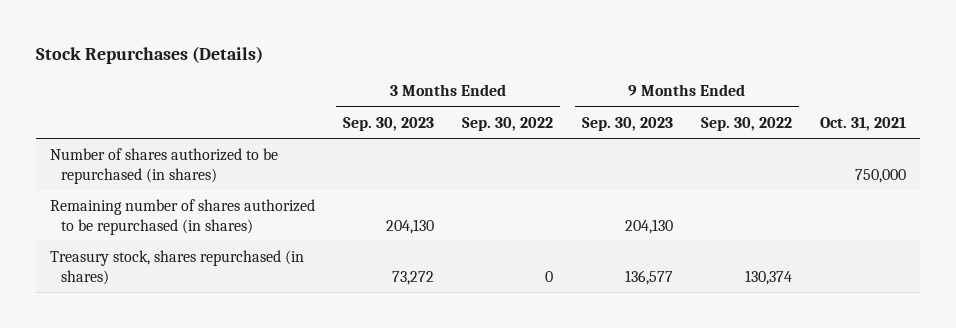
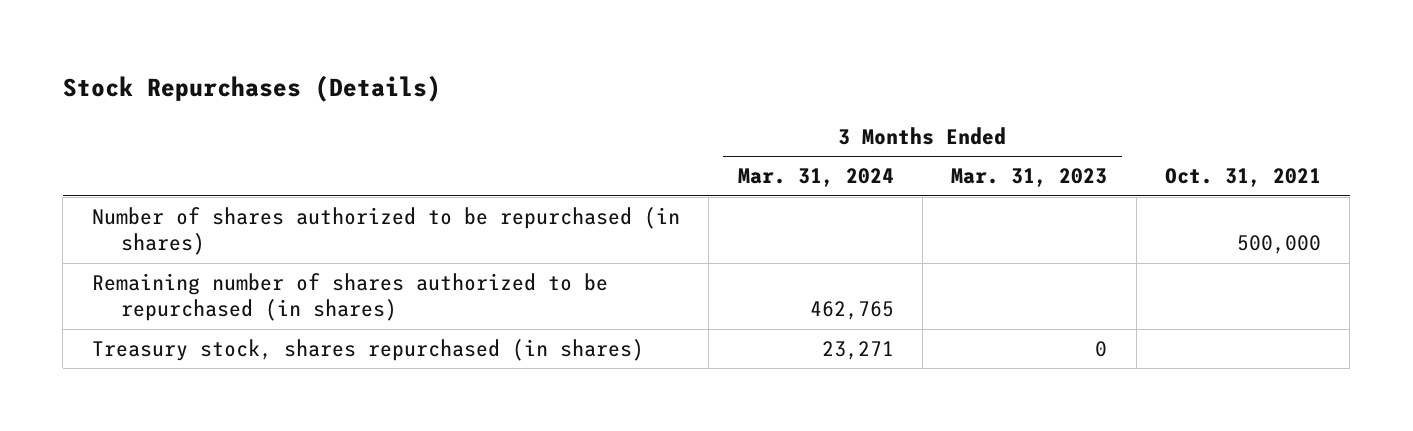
- | 3 Months Ended Sep. 30, 2023 | 3 Months Ended Sep. 30, 2022 | 9 Months Ended Sep. 30, 2023 | 9 Months Ended Sep. 30, 2022 | Oct. 31, 2021
+ | 3 Months Ended Mar. 31, 2024 | 3 Months Ended Mar. 31, 2023 | Oct. 31, 2021
- Number of shares authorized to be repurchased (in shares) | | | | | 750,000
+ Number of shares authorized to be repurchased (in shares) | | | 500,000

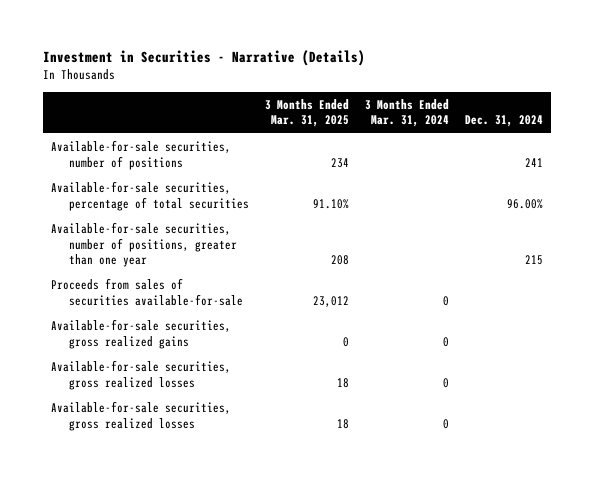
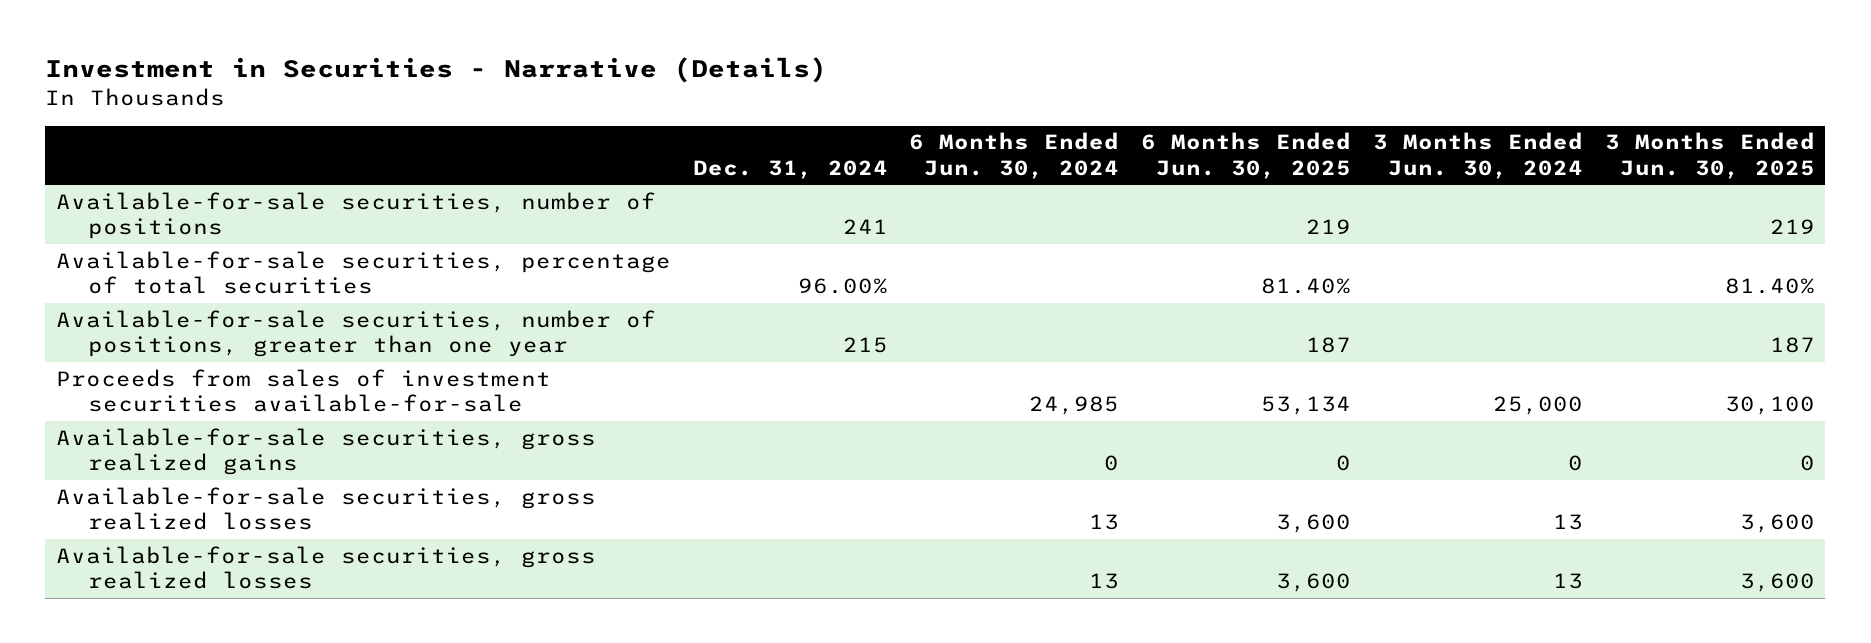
- | 3 Months Ended Mar. 31, 2025 | 3 Months Ended Mar. 31, 2024 | Dec. 31, 2024
+ | Dec. 31, 2024 | 6 Months Ended Jun. 30, 2024 | 6 Months Ended Jun. 30, 2025 | 3 Months Ended Jun. 30, 2024 | 3 Months Ended Jun. 30, 2025
- Proceeds from sales of securities available-for-sale | 23,012 | 0 |
+ Proceeds from sales of investment securities available-for-sale | | 24,985 | 53,134 | 25,000 | 30,100

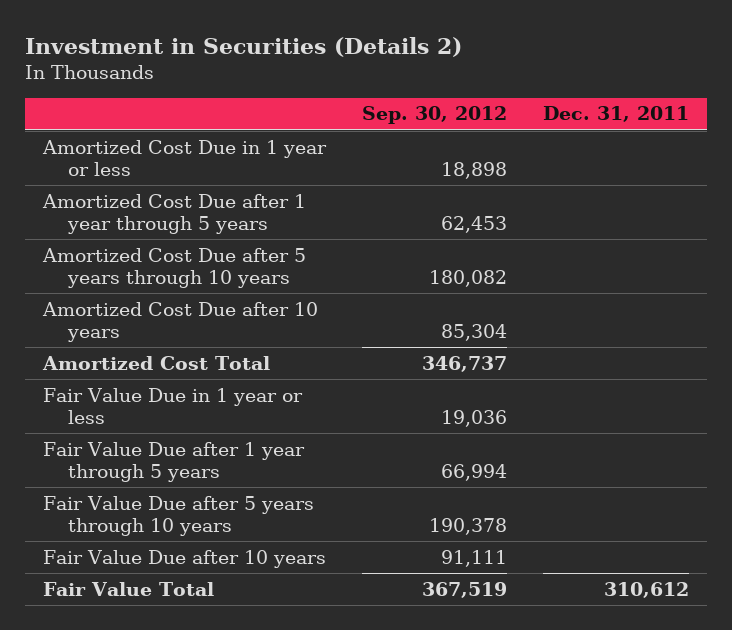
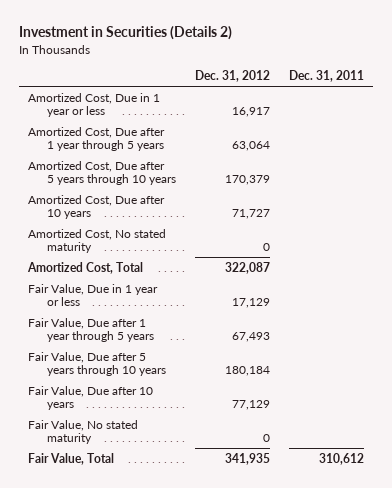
- | Sep. 30, 2012 | Dec. 31, 2011
+ | Dec. 31, 2012 | Dec. 31, 2011
- Amortized Cost Due in 1 year or less | 18,898 |
- Amortized Cost Due after 1 year through 5 years | 62,453 |
- Amortized Cost Due after 5 years through 10 years | 180,082 |
- Amortized Cost Due after 10 years | 85,304 |
- Amortized Cost Total | 346,737 |
- Fair Value Due in 1 year or less | 19,036 |
- Fair Value Due after 1 year through 5 years | 66,994 |
- Fair Value Due after 5 years through 10 years | 190,378 |
- Fair Value Due after 10 years | 91,111 |
- Fair Value Total | 367,519 | 310,612
+ Amortized Cost, Due in 1 year or less | 16,917 |
+ Amortized Cost, Due after 1 year through 5 years | 63,064 |
+ Amortized Cost, Due after 5 years through 10 years | 170,379 |
+ Amortized Cost, Due after 10 years | 71,727 |
+ Amortized Cost, No stated maturity | 0 |
+ Amortized Cost, Total | 322,087 |
+ Fair Value, Due in 1 year or less | 17,129 |
+ Fair Value, Due after 1 year through 5 years | 67,493 |
+ Fair Value, Due after 5 years through 10 years | 180,184 |
+ Fair Value, Due after 10 years | 77,129 |
+ Fair Value, No stated maturity | 0 |
+ Fair Value, Total | 341,935 | 310,612

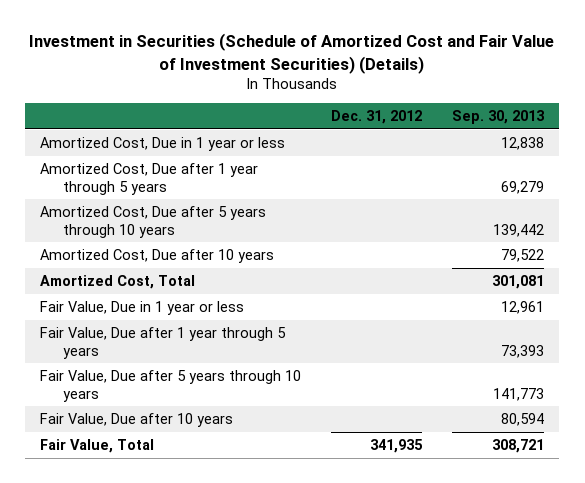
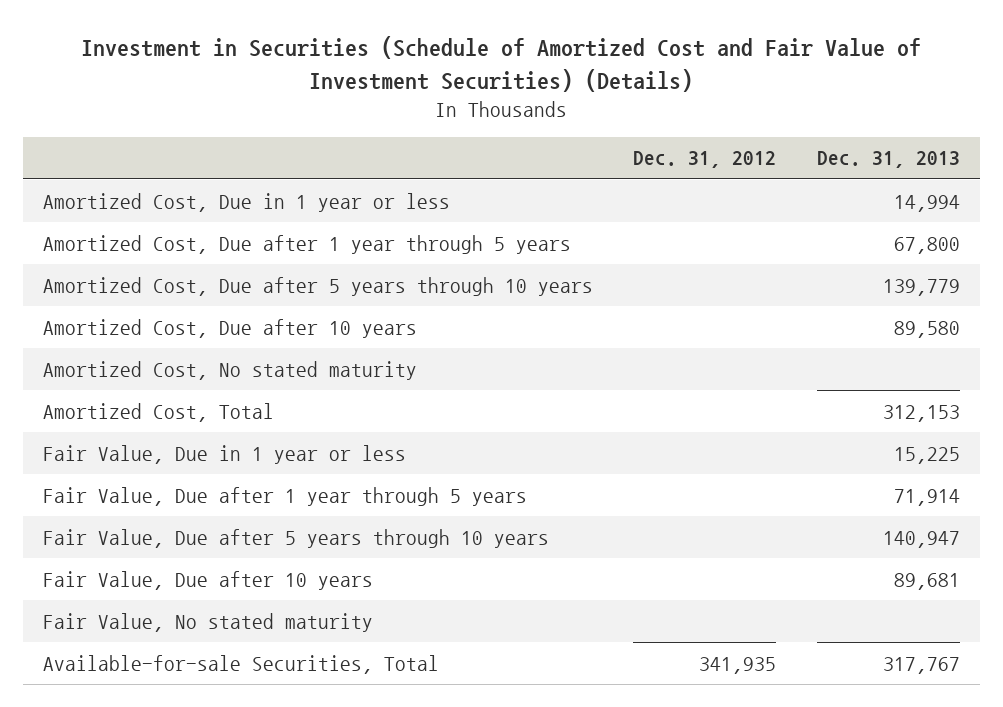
- | Dec. 31, 2012 | Sep. 30, 2013
+ | Dec. 31, 2012 | Dec. 31, 2013
+ Amortized Cost, No stated maturity
- Fair Value, Total | 341,935 | 308,721
+ Fair Value, No stated maturity
+ Available-for-sale Securities, Total | 341,935 | 317,767

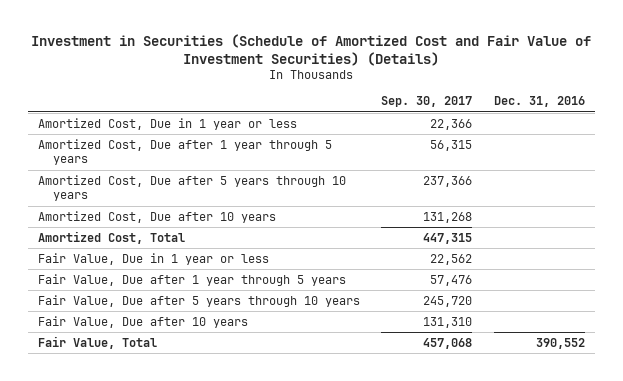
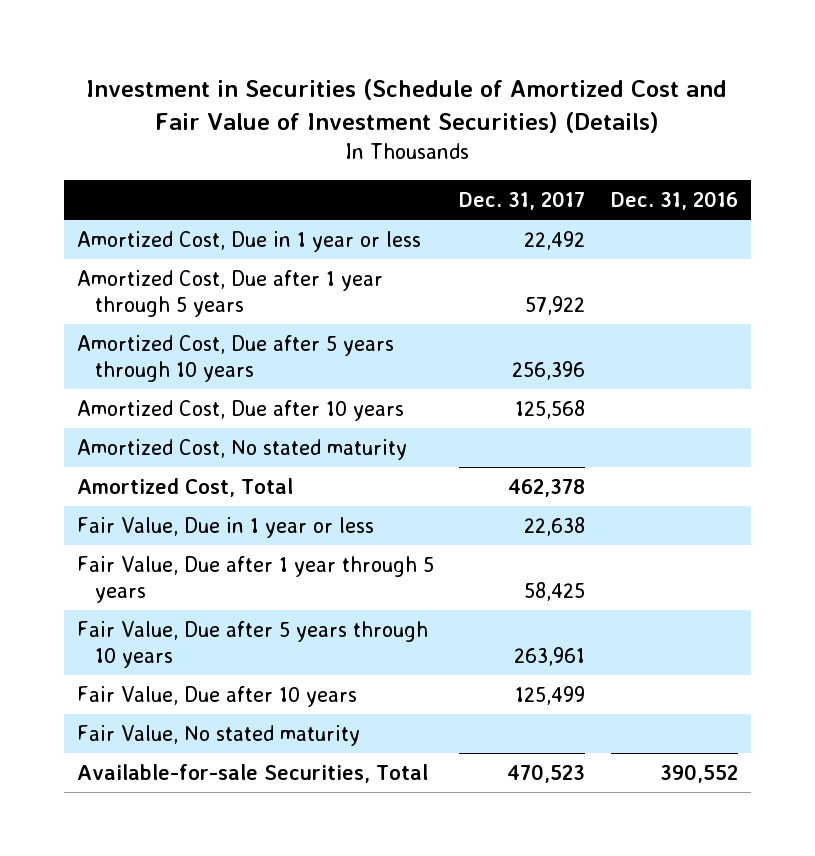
- | Sep. 30, 2017 | Dec. 31, 2016
+ | Dec. 31, 2017 | Dec. 31, 2016
+ Amortized Cost, No stated maturity
- Fair Value, Total | 457,068 | 390,552
+ Fair Value, No stated maturity
+ Available-for-sale Securities, Total | 470,523 | 390,552

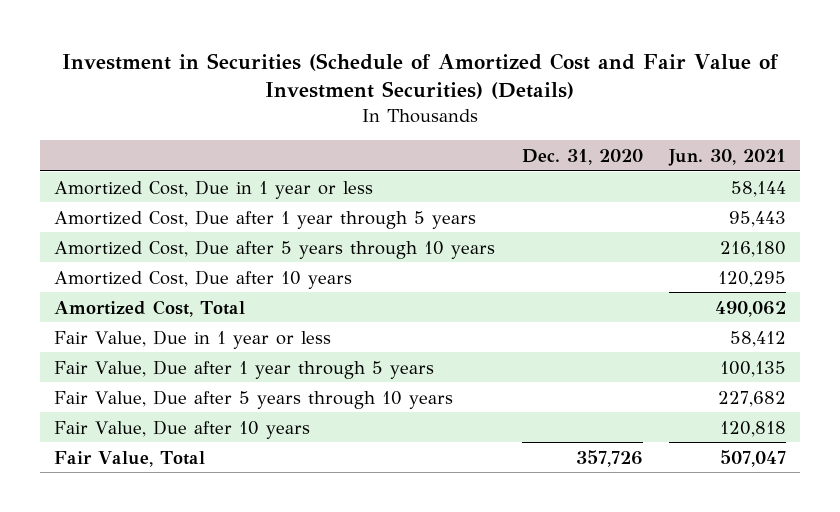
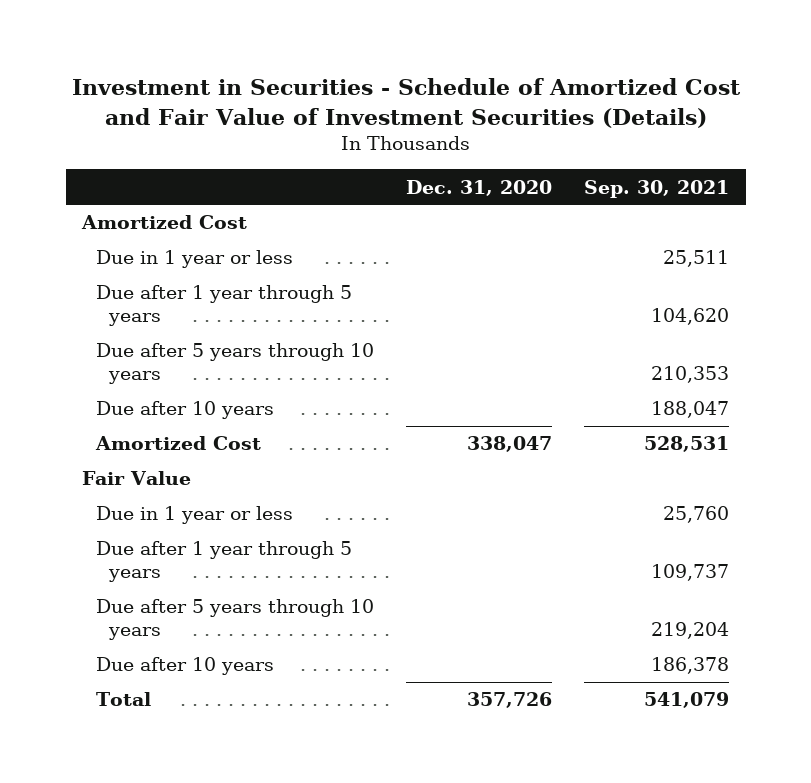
- Investment in Securities (Schedule of Amortized Cost and Fair Value of Investment Securities) (Details)
+ Investment in Securities - Schedule of Amortized Cost and Fair Value of Investment Securities (Details)
- | Dec. 31, 2020 | Jun. 30, 2021
+ | Dec. 31, 2020 | Sep. 30, 2021
- Amortized Cost, Due in 1 year or less | | 58,144
- Amortized Cost, Due after 1 year through 5 years | | 95,443
- Amortized Cost, Due after 5 years through 10 years | | 216,180
- Amortized Cost, Due after 10 years | | 120,295
- Amortized Cost, Total | | 490,062
- Fair Value, Due in 1 year or less | | 58,412
- Fair Value, Due after 1 year through 5 years | | 100,135
- Fair Value, Due after 5 years through 10 years | | 227,682
- Fair Value, Due after 10 years | | 120,818
- Fair Value, Total | 357,726 | 507,047
+ Amortized Cost
+ Due in 1 year or less | | 25,511
+ Due after 1 year through 5 years | | 104,620
+ Due after 5 years through 10 years | | 210,353
+ Due after 10 years | | 188,047
+ Amortized Cost | 338,047 | 528,531
+ Fair Value
+ Due in 1 year or less | | 25,760
+ Due after 1 year through 5 years | | 109,737
+ Due after 5 years through 10 years | | 219,204
+ Due after 10 years | | 186,378
+ Total | 357,726 | 541,079

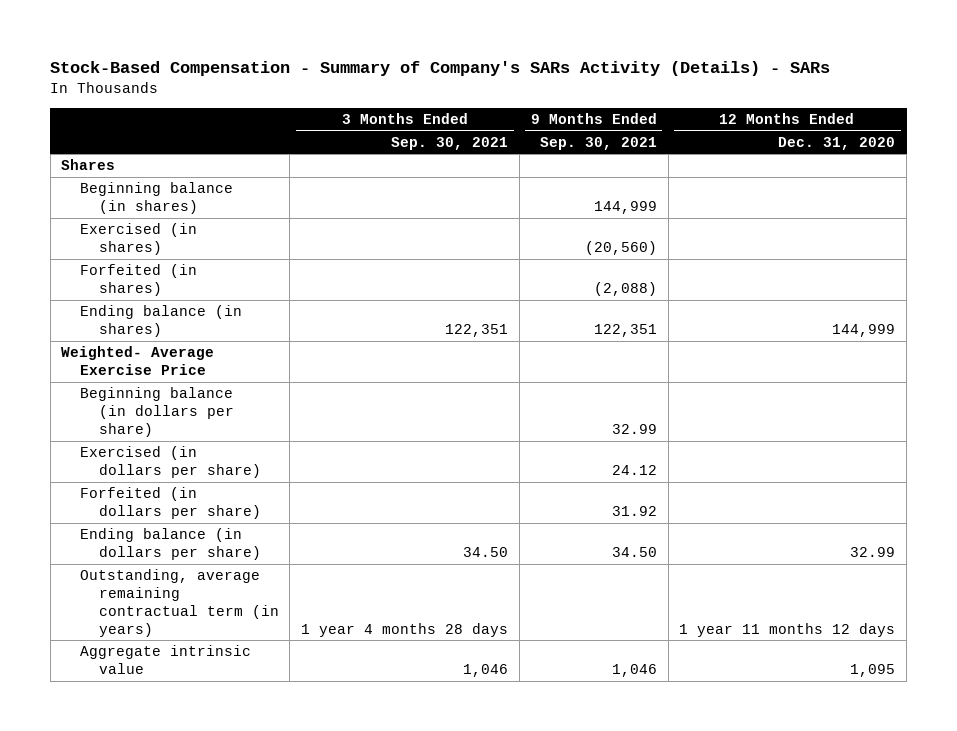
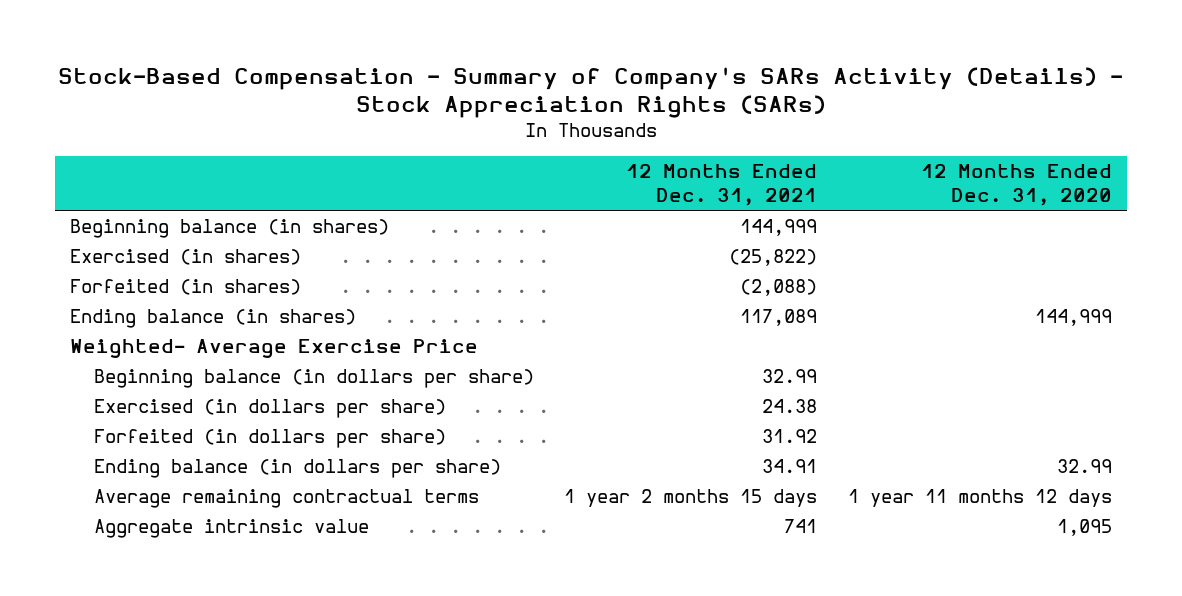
- Stock-Based Compensation - Summary of Company's SARs Activity (Details) - SARs
+ Stock-Based Compensation - Summary of Company's SARs Activity (Details) - Stock Appreciation Rights (SARs)
- | 3 Months Ended Sep. 30, 2021 | 9 Months Ended Sep. 30, 2021 | 12 Months Ended Dec. 31, 2020
+ | 12 Months Ended Dec. 31, 2021 | 12 Months Ended Dec. 31, 2020
- Shares
- Outstanding, average remaining contractual term (in years) | 1 year 4 months 28 days | | 1 year 11 months 12 days
+ Average remaining contractual terms | 1 year 2 months 15 days | 1 year 11 months 12 days

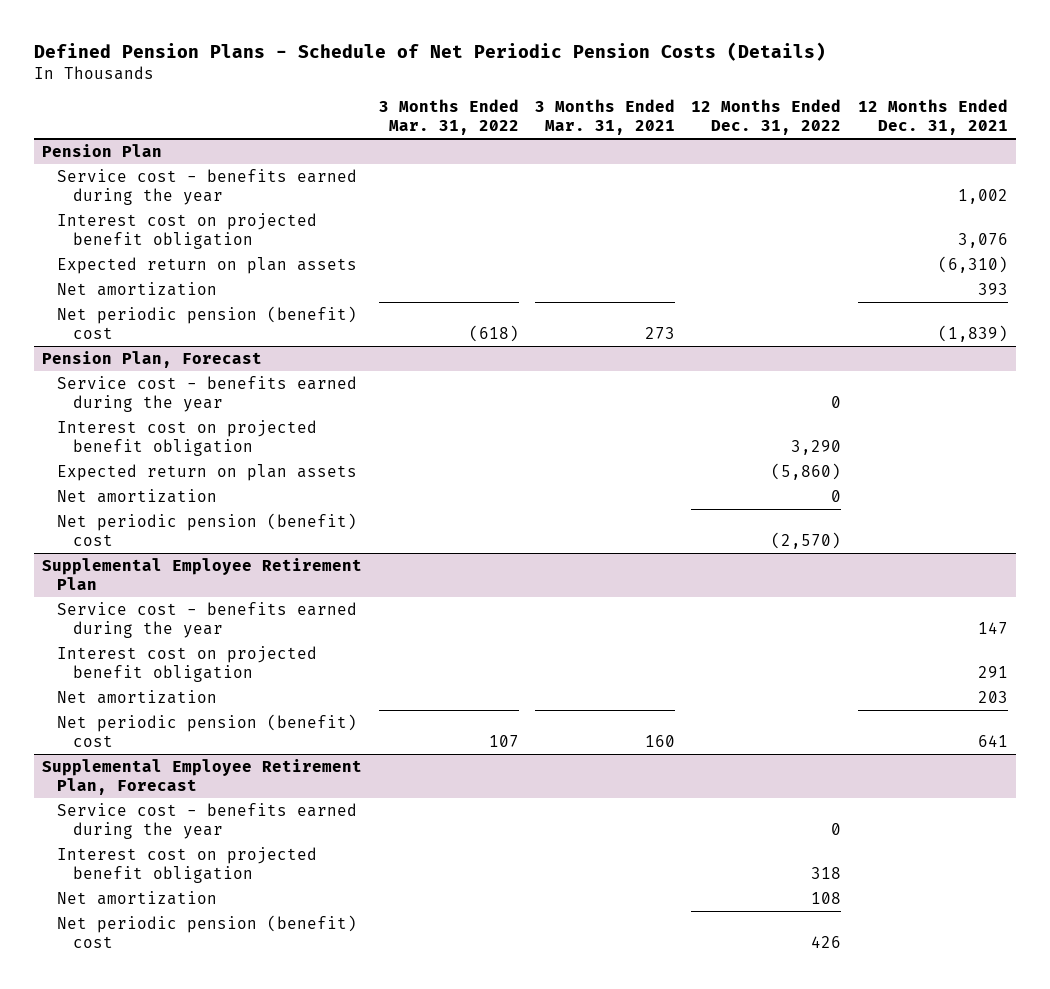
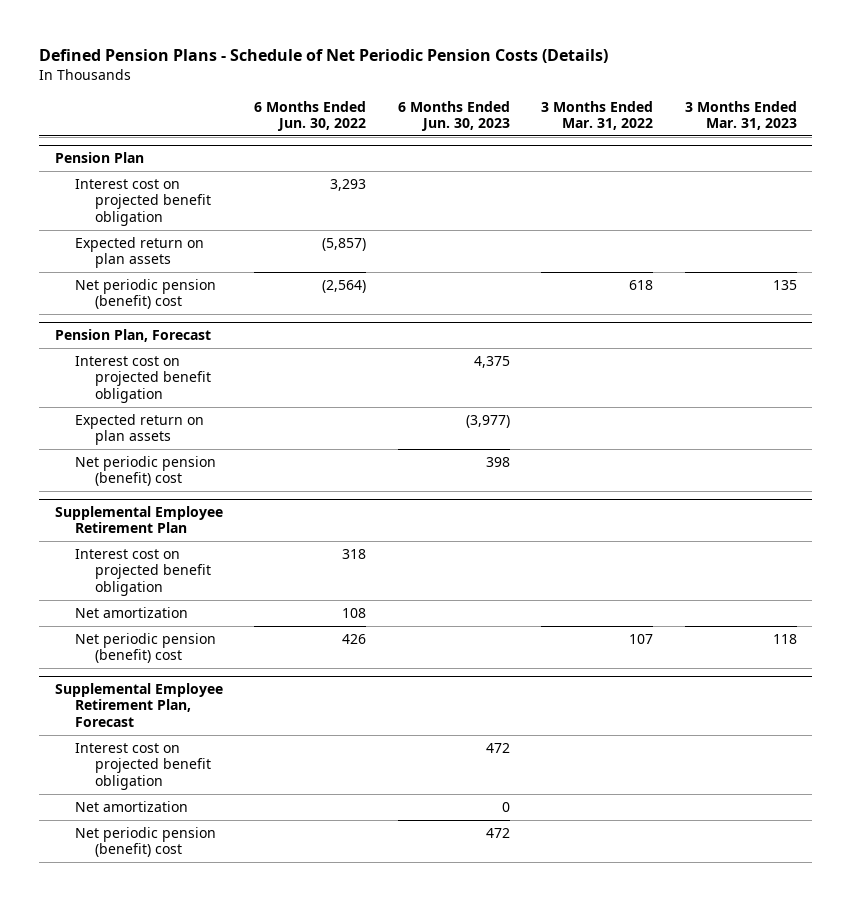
- | 3 Months Ended Mar. 31, 2022 | 3 Months Ended Mar. 31, 2021 | 12 Months Ended Dec. 31, 2022 | 12 Months Ended Dec. 31, 2021
+ | 6 Months Ended Jun. 30, 2022 | 6 Months Ended Jun. 30, 2023 | 3 Months Ended Mar. 31, 2022 | 3 Months Ended Mar. 31, 2023
@ Pension Plan
- Service cost - benefits earned during the year | | | | 1,002
- Net amortization | | | | 393
- Net periodic pension (benefit) cost | (618) | 273 | | (1,839)
+ Net periodic pension (benefit) cost | (2,564) | | 618 | 135
@ Pension Plan, Forecast
- Service cost - benefits earned during the year | | | 0 |
- Net amortization | | | 0 |
@ Supplemental Employee Retirement Plan
- Service cost - benefits earned during the year | | | | 147
@ Supplemental Employee Retirement Plan, Forecast
- Service cost - benefits earned during the year | | | 0 |

